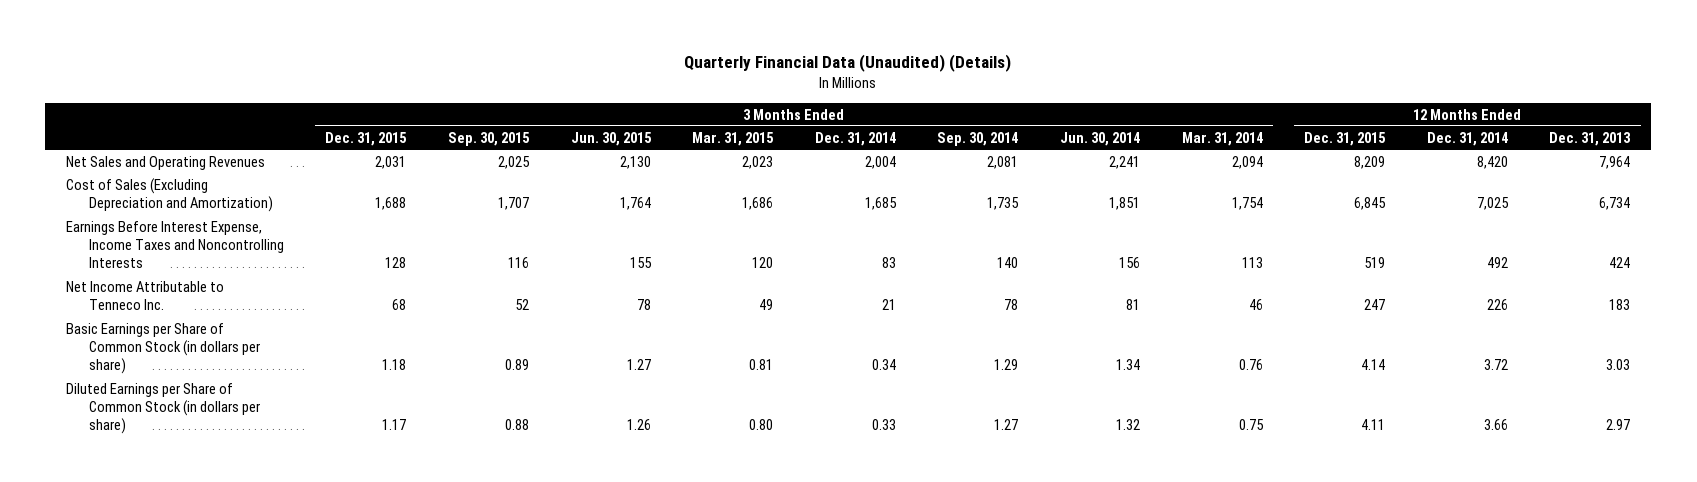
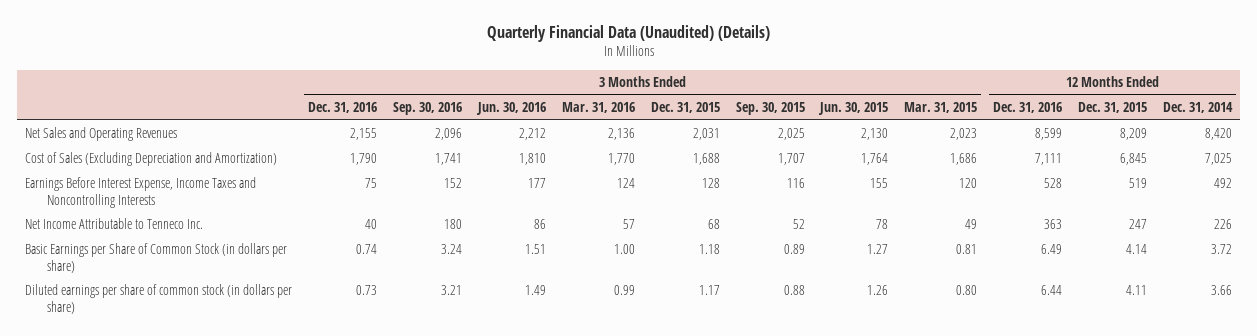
- | 3 Months Ended Dec. 31, 2015 | 3 Months Ended Sep. 30, 2015 | 3 Months Ended Jun. 30, 2015 | 3 Months Ended Mar. 31, 2015 | 3 Months Ended Dec. 31, 2014 | 3 Months Ended Sep. 30, 2014 | 3 Months Ended Jun. 30, 2014 | 3 Months Ended Mar. 31, 2014 | 12 Months Ended Dec. 31, 2015 | 12 Months Ended Dec. 31, 2014 | 12 Months Ended Dec. 31, 2013
+ | 3 Months Ended Dec. 31, 2016 | 3 Months Ended Sep. 30, 2016 | 3 Months Ended Jun. 30, 2016 | 3 Months Ended Mar. 31, 2016 | 3 Months Ended Dec. 31, 2015 | 3 Months Ended Sep. 30, 2015 | 3 Months Ended Jun. 30, 2015 | 3 Months Ended Mar. 31, 2015 | 12 Months Ended Dec. 31, 2016 | 12 Months Ended Dec. 31, 2015 | 12 Months Ended Dec. 31, 2014
- Diluted Earnings per Share of Common Stock (in dollars per share) | 1.17 | 0.88 | 1.26 | 0.80 | 0.33 | 1.27 | 1.32 | 0.75 | 4.11 | 3.66 | 2.97
+ Diluted earnings per share of common stock (in dollars per share) | 0.73 | 3.21 | 1.49 | 0.99 | 1.17 | 0.88 | 1.26 | 0.80 | 6.44 | 4.11 | 3.66

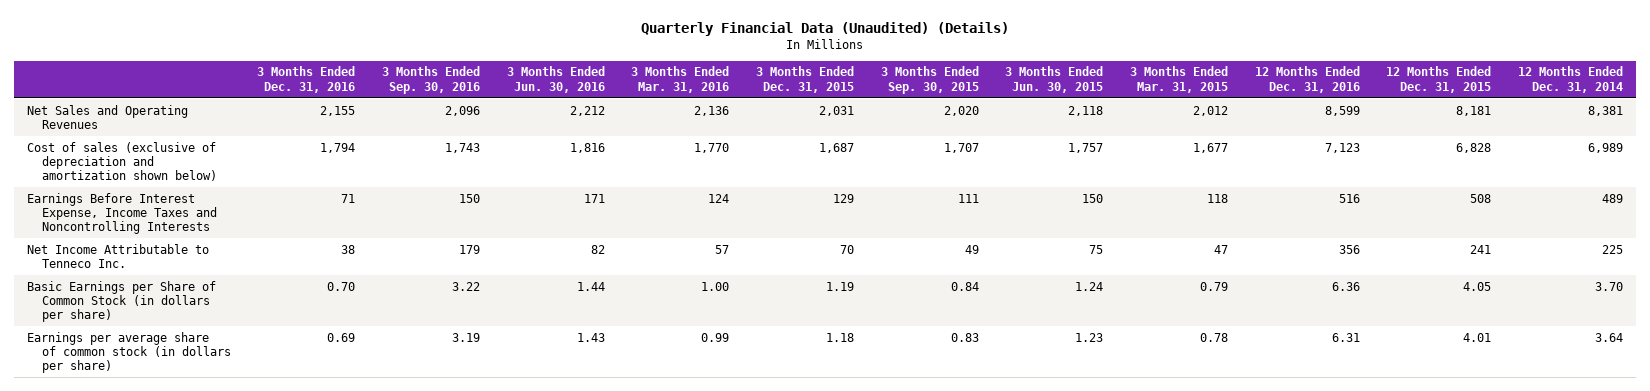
- Net Sales and Operating Revenues | 2,155 | 2,096 | 2,212 | 2,136 | 2,031 | 2,025 | 2,130 | 2,023 | 8,599 | 8,209 | 8,420
- Cost of Sales (Excluding Depreciation and Amortization) | 1,790 | 1,741 | 1,810 | 1,770 | 1,688 | 1,707 | 1,764 | 1,686 | 7,111 | 6,845 | 7,025
- Earnings Before Interest Expense, Income Taxes and Noncontrolling Interests | 75 | 152 | 177 | 124 | 128 | 116 | 155 | 120 | 528 | 519 | 492
- Net Income Attributable to Tenneco Inc. | 40 | 180 | 86 | 57 | 68 | 52 | 78 | 49 | 363 | 247 | 226
- Basic Earnings per Share of Common Stock (in dollars per share) | 0.74 | 3.24 | 1.51 | 1.00 | 1.18 | 0.89 | 1.27 | 0.81 | 6.49 | 4.14 | 3.72
- Diluted earnings per share of common stock (in dollars per share) | 0.73 | 3.21 | 1.49 | 0.99 | 1.17 | 0.88 | 1.26 | 0.80 | 6.44 | 4.11 | 3.66
+ Net Sales and Operating Revenues | 2,155 | 2,096 | 2,212 | 2,136 | 2,031 | 2,020 | 2,118 | 2,012 | 8,599 | 8,181 | 8,381
+ Cost of sales (exclusive of depreciation and amortization shown below) | 1,794 | 1,743 | 1,816 | 1,770 | 1,687 | 1,707 | 1,757 | 1,677 | 7,123 | 6,828 | 6,989
+ Earnings Before Interest Expense, Income Taxes and Noncontrolling Interests | 71 | 150 | 171 | 124 | 129 | 111 | 150 | 118 | 516 | 508 | 489
+ Net Income Attributable to Tenneco Inc. | 38 | 179 | 82 | 57 | 70 | 49 | 75 | 47 | 356 | 241 | 225
+ Basic Earnings per Share of Common Stock (in dollars per share) | 0.70 | 3.22 | 1.44 | 1.00 | 1.19 | 0.84 | 1.24 | 0.79 | 6.36 | 4.05 | 3.70
+ Earnings per average share of common stock (in dollars per share) | 0.69 | 3.19 | 1.43 | 0.99 | 1.18 | 0.83 | 1.23 | 0.78 | 6.31 | 4.01 | 3.64

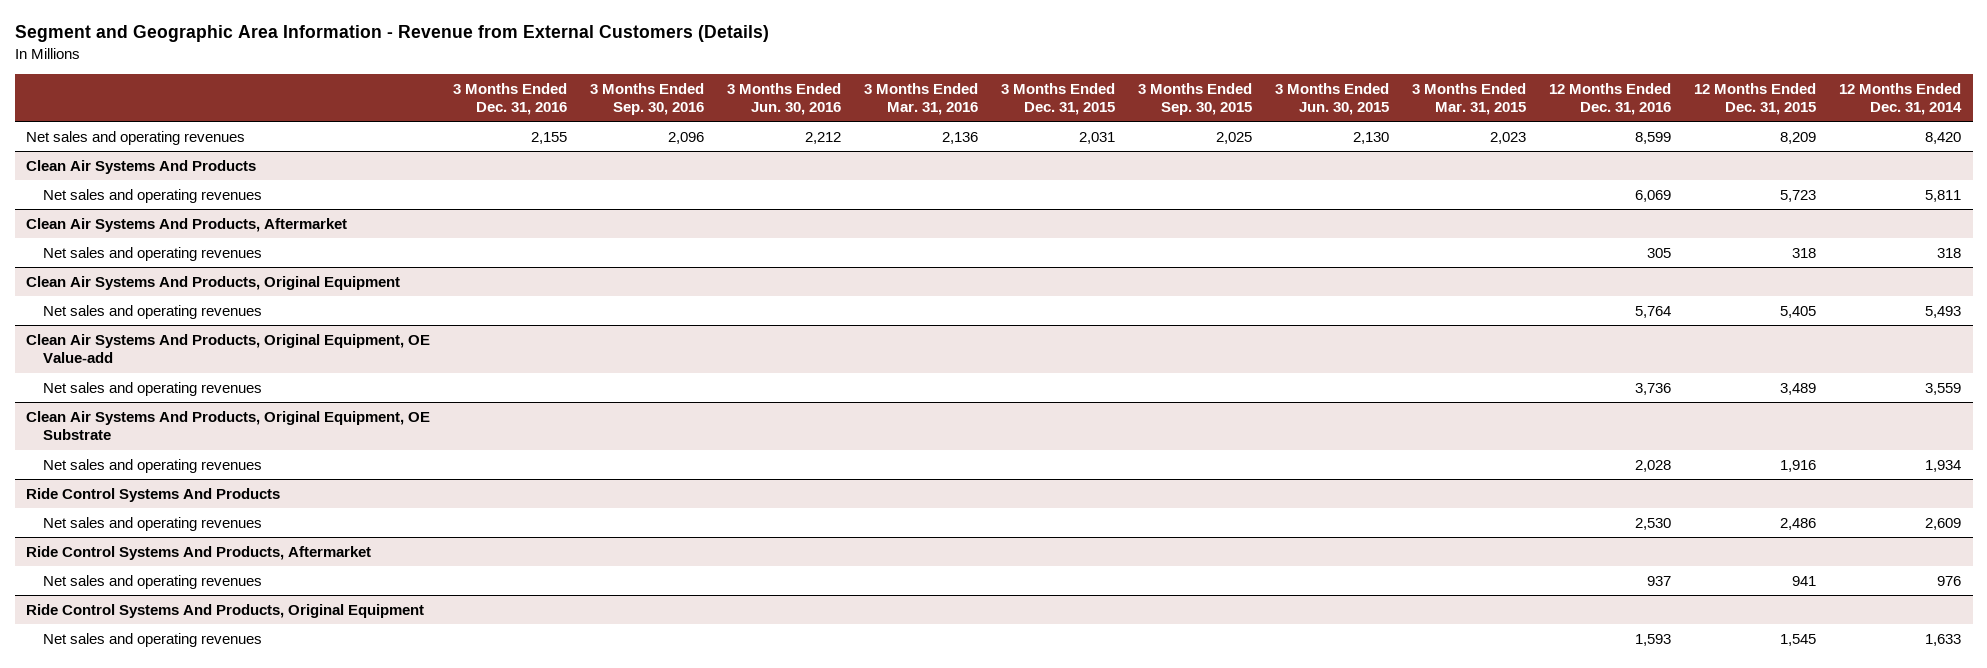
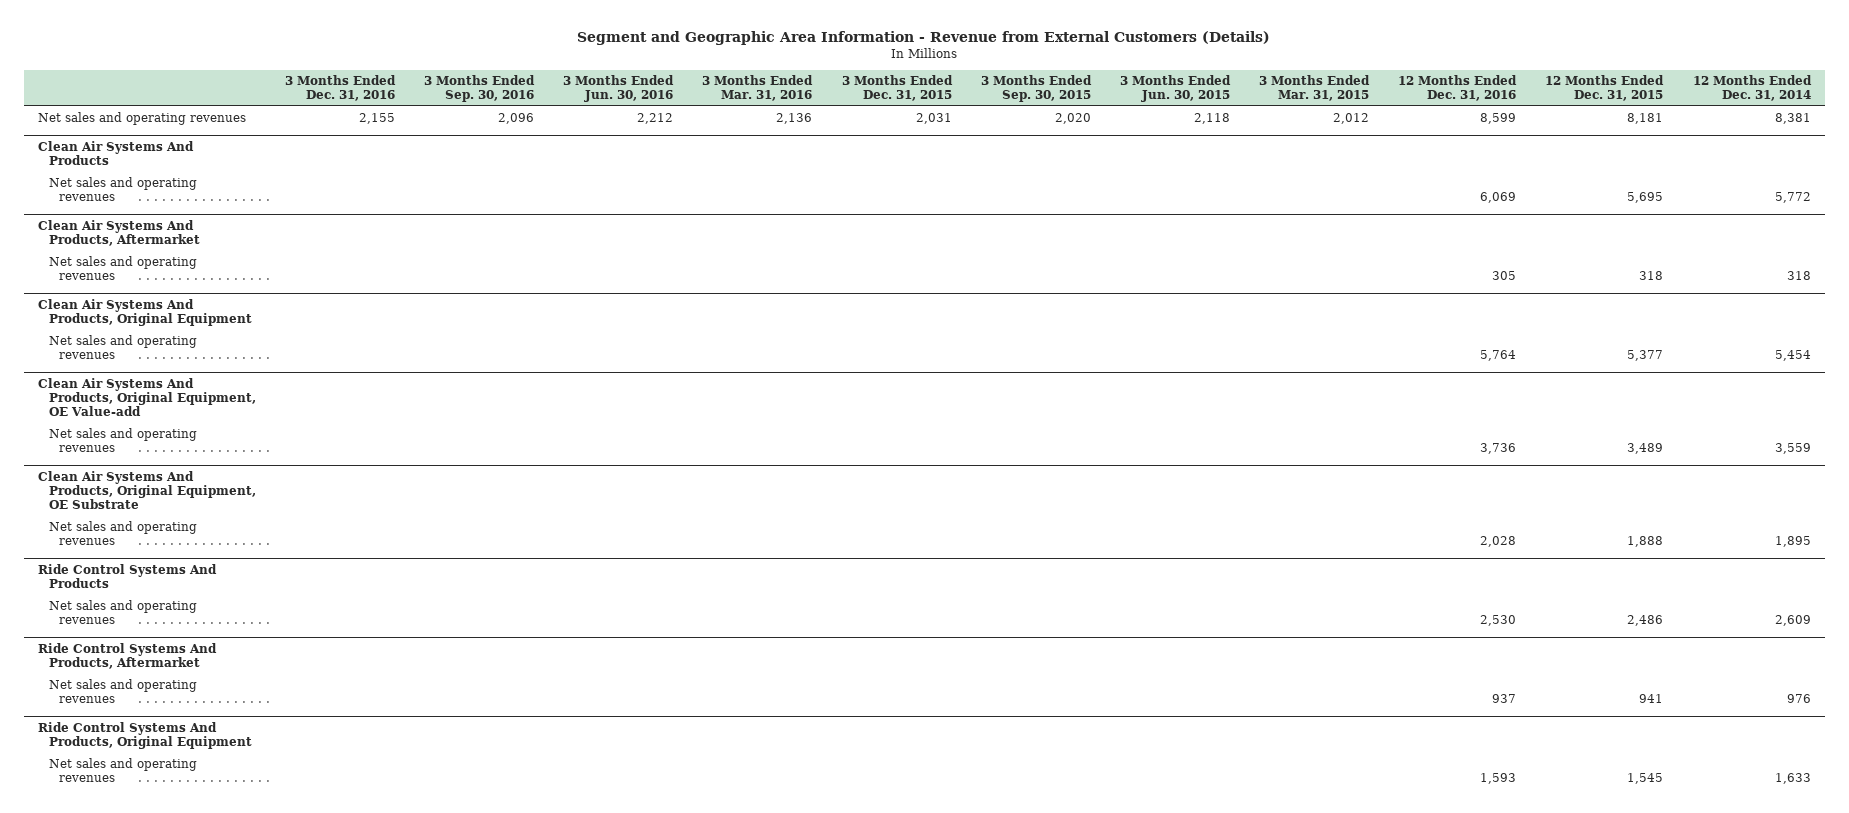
- Net sales and operating revenues | 2,155 | 2,096 | 2,212 | 2,136 | 2,031 | 2,025 | 2,130 | 2,023 | 8,599 | 8,209 | 8,420
+ Net sales and operating revenues | 2,155 | 2,096 | 2,212 | 2,136 | 2,031 | 2,020 | 2,118 | 2,012 | 8,599 | 8,181 | 8,381
@ Clean Air Systems And Products
- Net sales and operating revenues | | | | | | | | | 6,069 | 5,723 | 5,811
+ Net sales and operating revenues | | | | | | | | | 6,069 | 5,695 | 5,772
@ Clean Air Systems And Products, Original Equipment
- Net sales and operating revenues | | | | | | | | | 5,764 | 5,405 | 5,493
+ Net sales and operating revenues | | | | | | | | | 5,764 | 5,377 | 5,454
@ Clean Air Systems And Products, Original Equipment, OE Substrate
- Net sales and operating revenues | | | | | | | | | 2,028 | 1,916 | 1,934
+ Net sales and operating revenues | | | | | | | | | 2,028 | 1,888 | 1,895

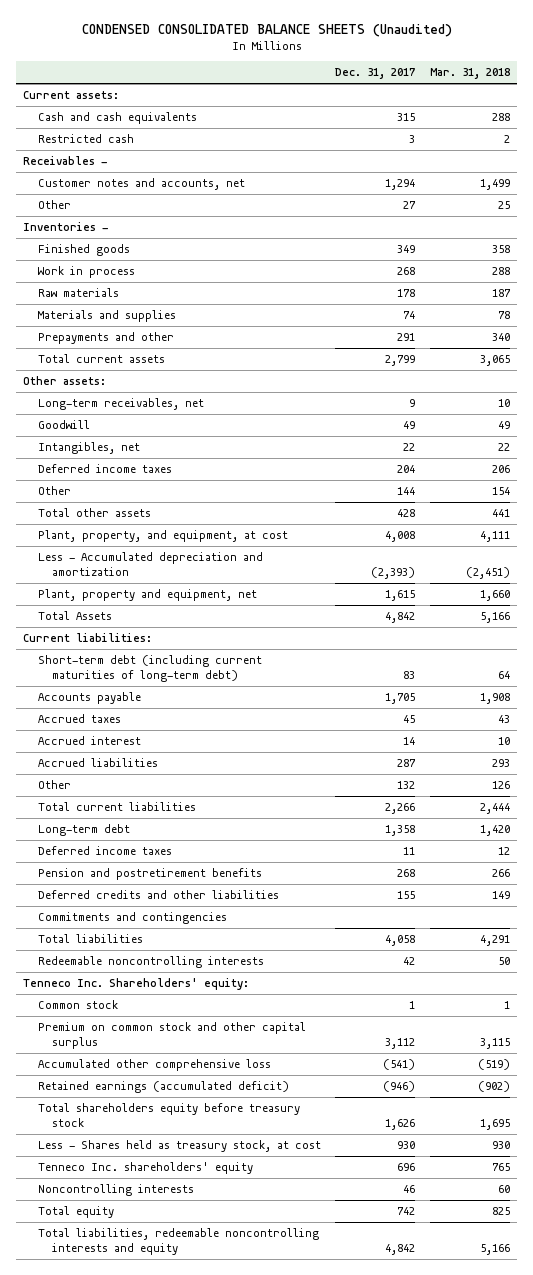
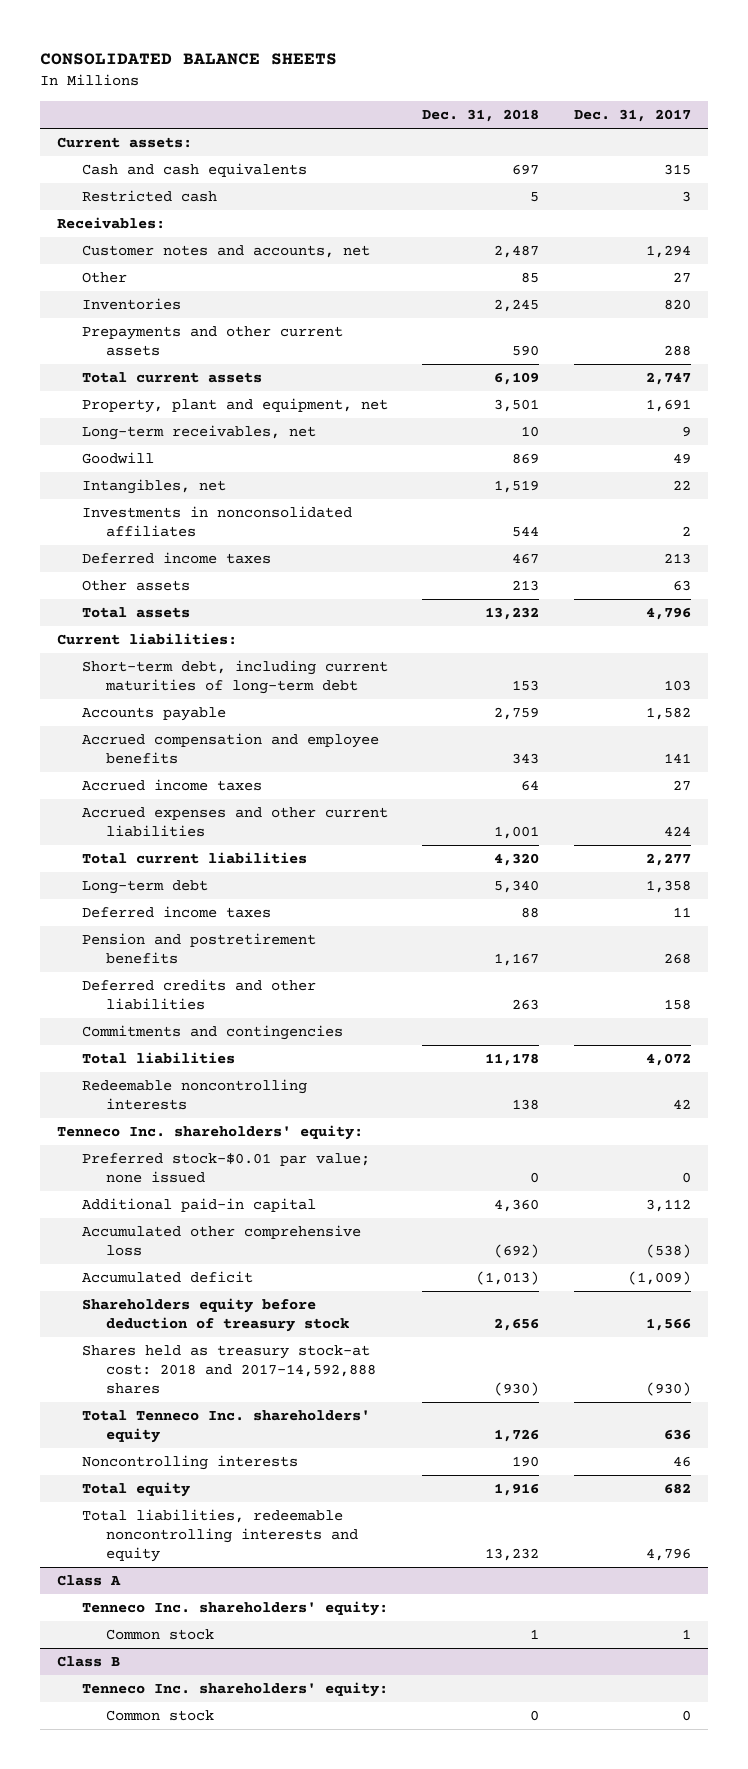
- CONDENSED CONSOLIDATED BALANCE SHEETS (Unaudited)
+ CONSOLIDATED BALANCE SHEETS
- | Dec. 31, 2017 | Mar. 31, 2018
+ | Dec. 31, 2018 | Dec. 31, 2017
- Receivables -
+ Receivables:
- Inventories -
- Finished goods | 349 | 358
- Work in process | 268 | 288
- Raw materials | 178 | 187
- Materials and supplies | 74 | 78
- Prepayments and other | 291 | 340
- Total current assets | 2,799 | 3,065
- Other assets:
+ Inventories | 2,245 | 820
+ Prepayments and other current assets | 590 | 288
+ Total current assets | 6,109 | 2,747
+ Property, plant and equipment, net | 3,501 | 1,691
- Deferred income taxes | 204 | 206
- Other | 144 | 154
- Total other assets | 428 | 441
- Plant, property, and equipment, at cost | 4,008 | 4,111
- Less - Accumulated depreciation and amortization | (2,393) | (2,451)
- Plant, property and equipment, net | 1,615 | 1,660
- Total Assets | 4,842 | 5,166
+ Investments in nonconsolidated affiliates | 544 | 2
+ Deferred income taxes | 467 | 213
+ Other assets | 213 | 63
+ Total assets | 13,232 | 4,796
- Short-term debt (including current maturities of long-term debt) | 83 | 64
- Accounts payable | 1,705 | 1,908
- Accrued taxes | 45 | 43
- Accrued interest | 14 | 10
- Accrued liabilities | 287 | 293
- Other | 132 | 126
- Total current liabilities | 2,266 | 2,444
+ Short-term debt, including current maturities of long-term debt | 153 | 103
+ Accounts payable | 2,759 | 1,582
+ Accrued compensation and employee benefits | 343 | 141
+ Accrued income taxes | 64 | 27
+ Accrued expenses and other current liabilities | 1,001 | 424
+ Total current liabilities | 4,320 | 2,277
- Deferred credits and other liabilities | 155 | 149
+ Deferred credits and other liabilities | 263 | 158
- Total liabilities | 4,058 | 4,291
+ Total liabilities | 11,178 | 4,072
- Tenneco Inc. Shareholders' equity:
- Common stock | 1 | 1
- Premium on common stock and other capital surplus | 3,112 | 3,115
- Accumulated other comprehensive loss | (541) | (519)
- Retained earnings (accumulated deficit) | (946) | (902)
- Total shareholders equity before treasury stock | 1,626 | 1,695
- Less - Shares held as treasury stock, at cost | 930 | 930
- Tenneco Inc. shareholders' equity | 696 | 765
+ Tenneco Inc. shareholders' equity:
+ Preferred stock-$0.01 par value; none issued | 0 | 0
+ Additional paid-in capital | 4,360 | 3,112
+ Accumulated other comprehensive loss | (692) | (538)
+ Accumulated deficit | (1,013) | (1,009)
+ Shareholders equity before deduction of treasury stock | 2,656 | 1,566
+ Shares held as treasury stock-at cost: 2018 and 2017-14,592,888 shares | (930) | (930)
+ Total Tenneco Inc. shareholders' equity | 1,726 | 636
- Total equity | 742 | 825
- Total liabilities, redeemable noncontrolling interests and equity | 4,842 | 5,166
+ Total equity | 1,916 | 682
+ Total liabilities, redeemable noncontrolling interests and equity | 13,232 | 4,796
+ Class A
+ Tenneco Inc. shareholders' equity:
+ Common stock | 1 | 1
+ Class B
+ Tenneco Inc. shareholders' equity:
+ Common stock | 0 | 0

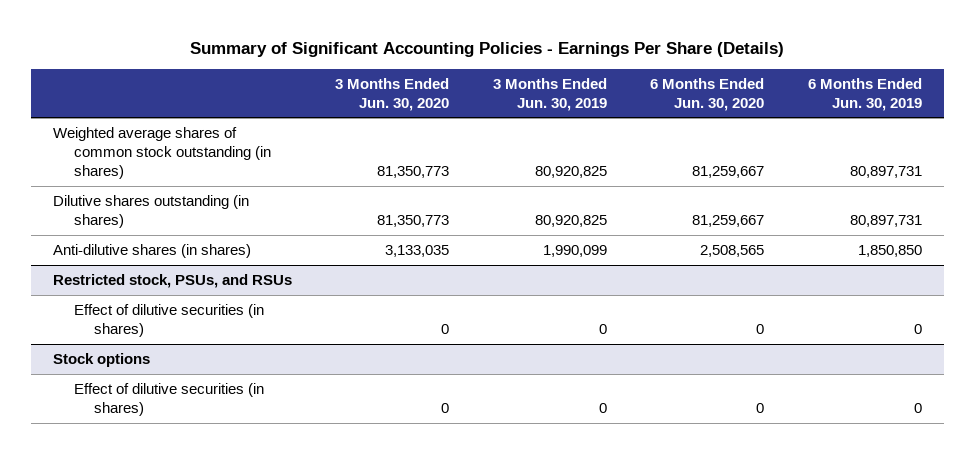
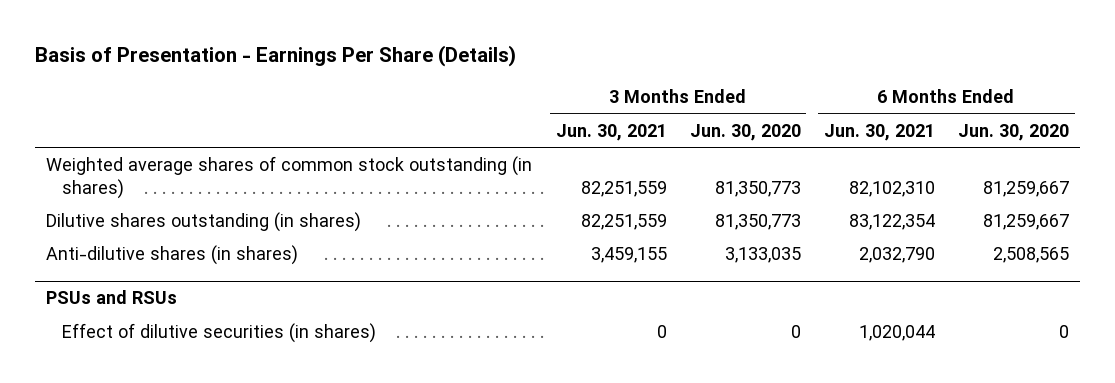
- Summary of Significant Accounting Policies - Earnings Per Share (Details)
+ Basis of Presentation - Earnings Per Share (Details)
- | 3 Months Ended Jun. 30, 2020 | 3 Months Ended Jun. 30, 2019 | 6 Months Ended Jun. 30, 2020 | 6 Months Ended Jun. 30, 2019
+ | 3 Months Ended Jun. 30, 2021 | 3 Months Ended Jun. 30, 2020 | 6 Months Ended Jun. 30, 2021 | 6 Months Ended Jun. 30, 2020
- Restricted stock, PSUs, and RSUs
- Effect of dilutive securities (in shares) | 0 | 0 | 0 | 0
- Stock options
+ PSUs and RSUs

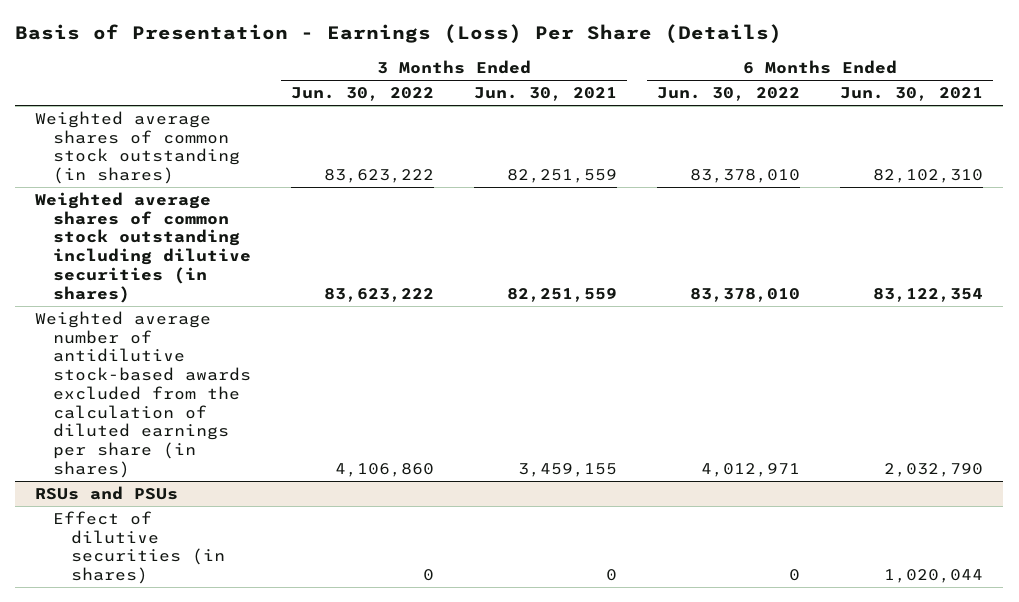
- Basis of Presentation - Earnings Per Share (Details)
+ Basis of Presentation - Earnings (Loss) Per Share (Details)
- | 3 Months Ended Jun. 30, 2021 | 3 Months Ended Jun. 30, 2020 | 6 Months Ended Jun. 30, 2021 | 6 Months Ended Jun. 30, 2020
+ | 3 Months Ended Jun. 30, 2022 | 3 Months Ended Jun. 30, 2021 | 6 Months Ended Jun. 30, 2022 | 6 Months Ended Jun. 30, 2021
- Dilutive shares outstanding (in shares) | 82,251,559 | 81,350,773 | 83,122,354 | 81,259,667
- Anti-dilutive shares (in shares) | 3,459,155 | 3,133,035 | 2,032,790 | 2,508,565
- PSUs and RSUs
+ Weighted average shares of common stock outstanding including dilutive securities (in shares) | 83,623,222 | 82,251,559 | 83,378,010 | 83,122,354
+ Weighted average number of antidilutive stock-based awards excluded from the calculation of diluted earnings per share (in shares) | 4,106,860 | 3,459,155 | 4,012,971 | 2,032,790
+ RSUs and PSUs

